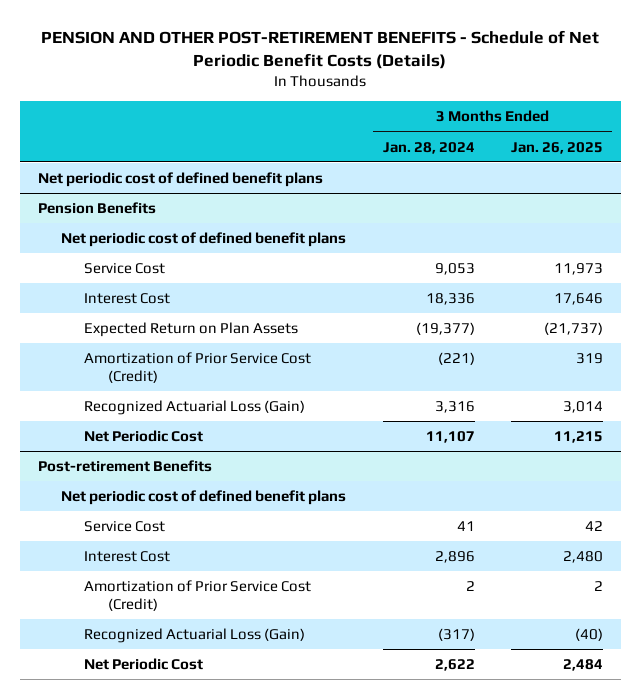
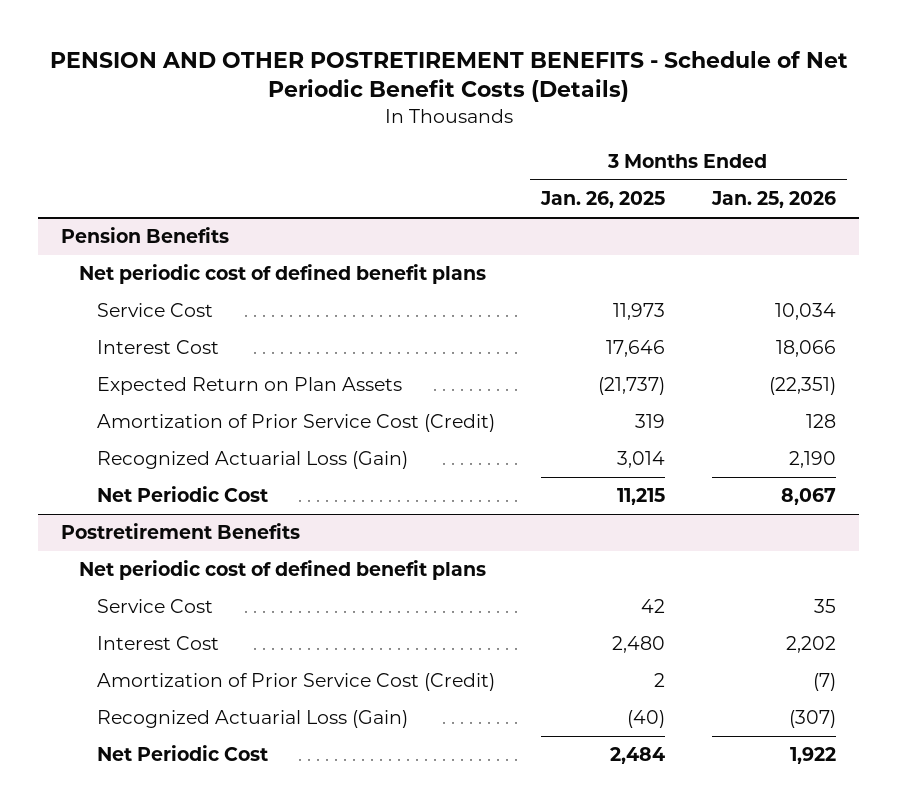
- PENSION AND OTHER POST-RETIREMENT BENEFITS - Schedule of Net Periodic Benefit Costs (Details)
+ PENSION AND OTHER POSTRETIREMENT BENEFITS - Schedule of Net Periodic Benefit Costs (Details)
- | 3 Months Ended Jan. 28, 2024 | 3 Months Ended Jan. 26, 2025
+ | 3 Months Ended Jan. 26, 2025 | 3 Months Ended Jan. 25, 2026
- Net periodic cost of defined benefit plans
- Post-retirement Benefits
+ Postretirement Benefits

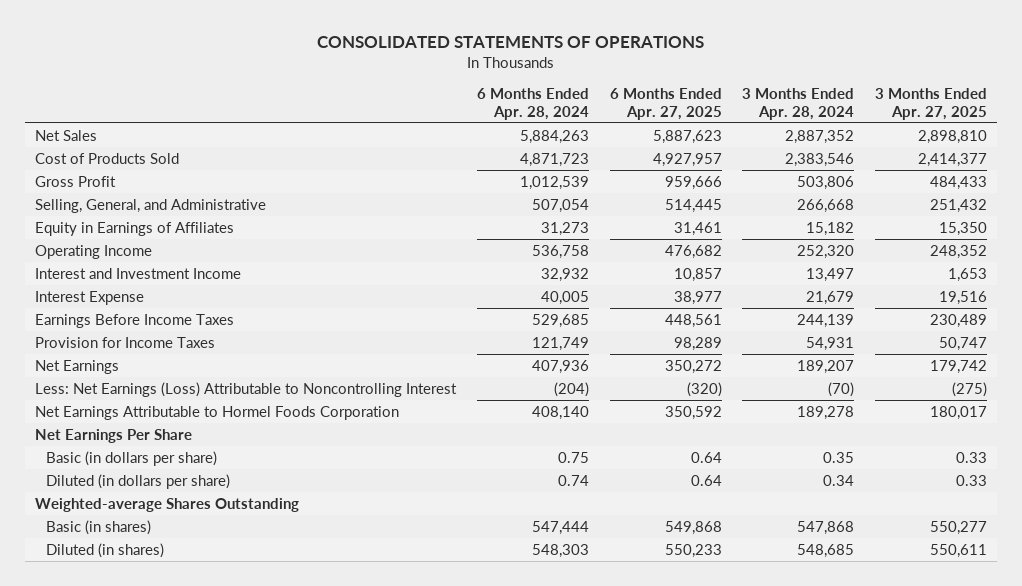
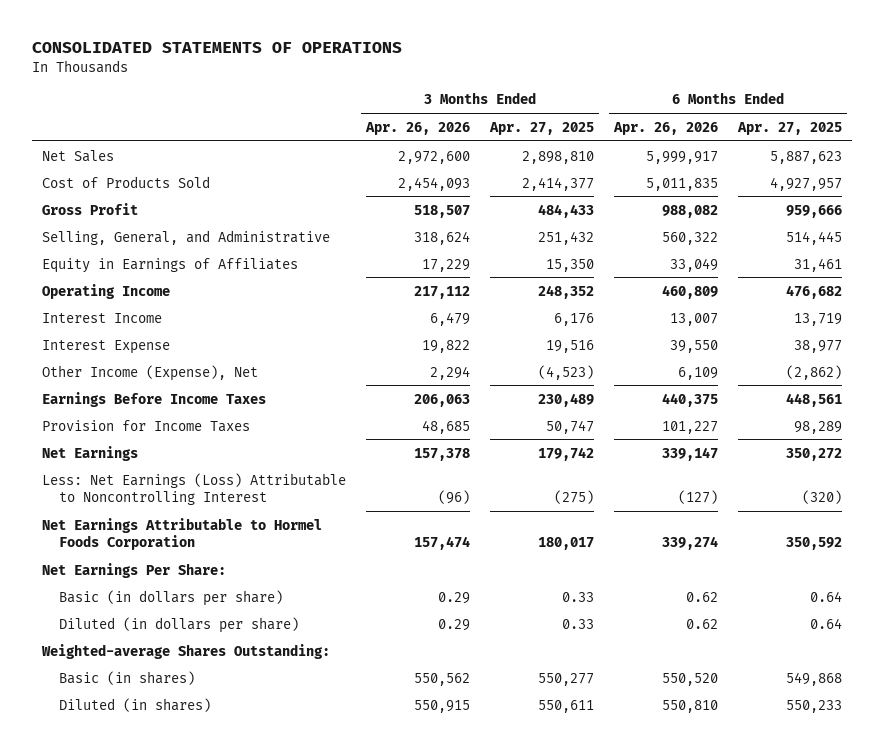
- | 6 Months Ended Apr. 28, 2024 | 6 Months Ended Apr. 27, 2025 | 3 Months Ended Apr. 28, 2024 | 3 Months Ended Apr. 27, 2025
+ | 3 Months Ended Apr. 26, 2026 | 3 Months Ended Apr. 27, 2025 | 6 Months Ended Apr. 26, 2026 | 6 Months Ended Apr. 27, 2025
- Interest and Investment Income | 32,932 | 10,857 | 13,497 | 1,653
+ Interest Income | 6,479 | 6,176 | 13,007 | 13,719
+ Other Income (Expense), Net | 2,294 | (4,523) | 6,109 | (2,862)
- Net Earnings Per Share
+ Net Earnings Per Share:
- Weighted-average Shares Outstanding
+ Weighted-average Shares Outstanding:

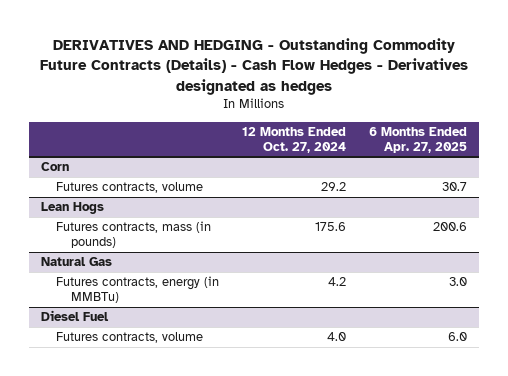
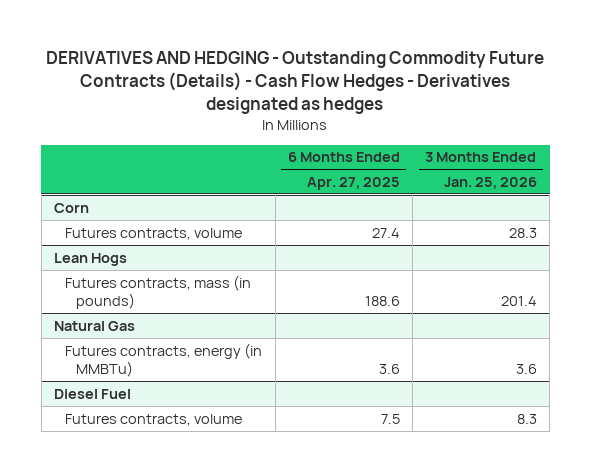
- | 12 Months Ended Oct. 27, 2024 | 6 Months Ended Apr. 27, 2025
+ | 6 Months Ended Apr. 27, 2025 | 3 Months Ended Jan. 25, 2026
@ Corn
- Futures contracts, volume | 29.2 | 30.7
+ Futures contracts, volume | 27.4 | 28.3
@ Lean Hogs
- Futures contracts, mass (in pounds) | 175.6 | 200.6
+ Futures contracts, mass (in pounds) | 188.6 | 201.4
@ Natural Gas
- Futures contracts, energy (in MMBTu) | 4.2 | 3.0
+ Futures contracts, energy (in MMBTu) | 3.6 | 3.6
@ Diesel Fuel
- Futures contracts, volume | 4.0 | 6.0
+ Futures contracts, volume | 7.5 | 8.3

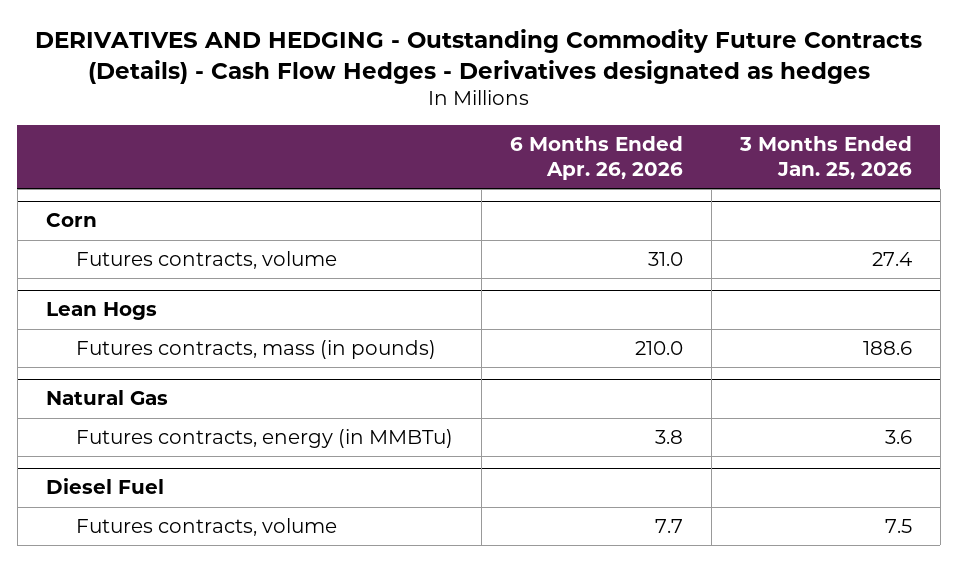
- | 6 Months Ended Apr. 27, 2025 | 3 Months Ended Jan. 25, 2026
+ | 6 Months Ended Apr. 26, 2026 | 3 Months Ended Jan. 25, 2026
@ Corn
- Futures contracts, volume | 27.4 | 28.3
+ Futures contracts, volume | 31.0 | 27.4
@ Lean Hogs
- Futures contracts, mass (in pounds) | 188.6 | 201.4
+ Futures contracts, mass (in pounds) | 210.0 | 188.6
@ Diesel Fuel
- Futures contracts, volume | 7.5 | 8.3
+ Futures contracts, volume | 7.7 | 7.5

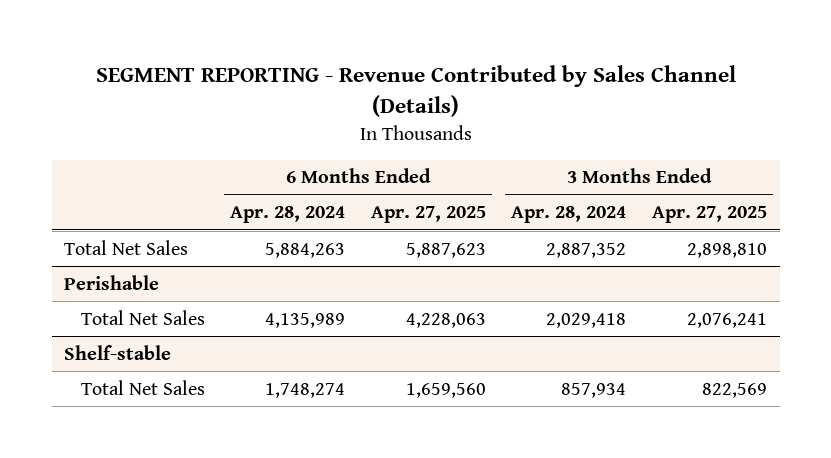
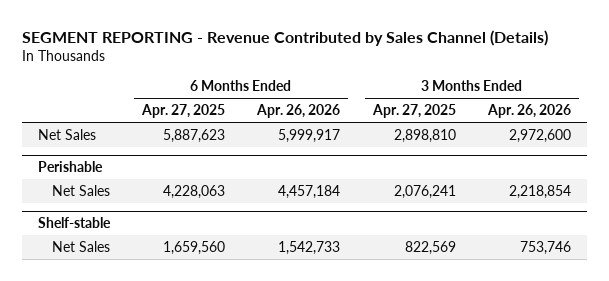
- | 6 Months Ended Apr. 28, 2024 | 6 Months Ended Apr. 27, 2025 | 3 Months Ended Apr. 28, 2024 | 3 Months Ended Apr. 27, 2025
+ | 6 Months Ended Apr. 27, 2025 | 6 Months Ended Apr. 26, 2026 | 3 Months Ended Apr. 27, 2025 | 3 Months Ended Apr. 26, 2026
- Total Net Sales | 5,884,263 | 5,887,623 | 2,887,352 | 2,898,810
+ Net Sales | 5,887,623 | 5,999,917 | 2,898,810 | 2,972,600
@ Perishable
- Total Net Sales | 4,135,989 | 4,228,063 | 2,029,418 | 2,076,241
+ Net Sales | 4,228,063 | 4,457,184 | 2,076,241 | 2,218,854
@ Shelf-stable
- Total Net Sales | 1,748,274 | 1,659,560 | 857,934 | 822,569
+ Net Sales | 1,659,560 | 1,542,733 | 822,569 | 753,746

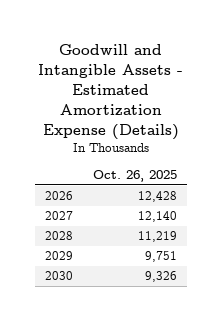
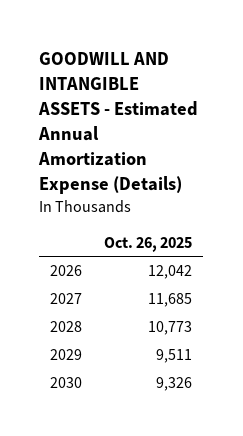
- Goodwill and Intangible Assets - Estimated Amortization Expense (Details)
+ GOODWILL AND INTANGIBLE ASSETS - Estimated Annual Amortization Expense (Details)
- 2026 | 12,428
- 2027 | 12,140
- 2028 | 11,219
- 2029 | 9,751
+ 2026 | 12,042
+ 2027 | 11,685
+ 2028 | 10,773
+ 2029 | 9,511

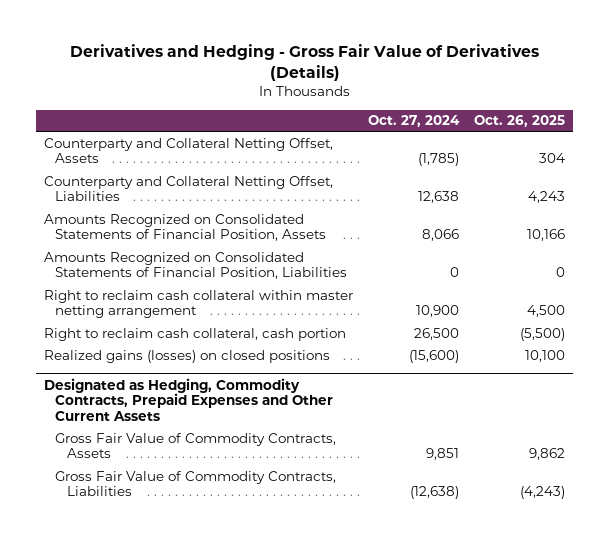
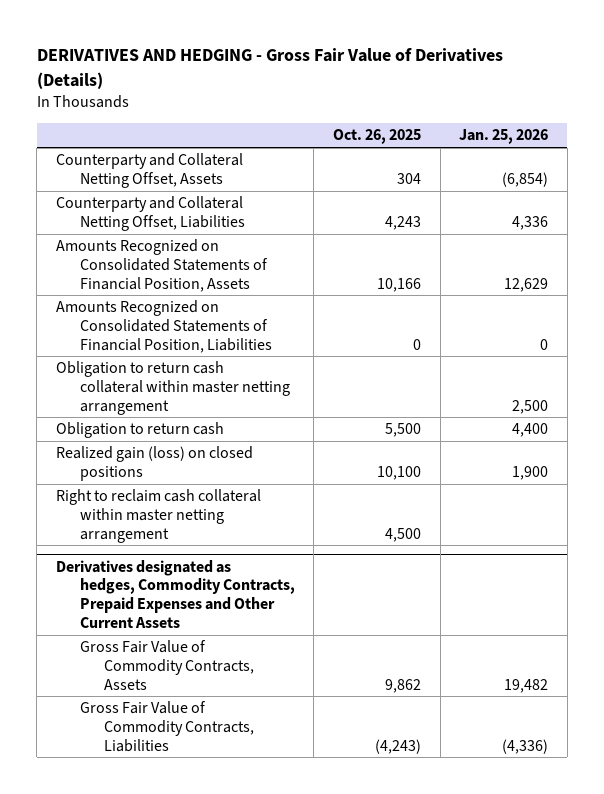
- Derivatives and Hedging - Gross Fair Value of Derivatives (Details)
+ DERIVATIVES AND HEDGING - Gross Fair Value of Derivatives (Details)
- | Oct. 27, 2024 | Oct. 26, 2025
+ | Oct. 26, 2025 | Jan. 25, 2026
+ Obligation to return cash collateral within master netting arrangement | | 2,500
+ Obligation to return cash | 5,500 | 4,400
+ Realized gain (loss) on closed positions | 10,100 | 1,900
- Right to reclaim cash collateral, cash portion | 26,500 | (5,500)
- Realized gains (losses) on closed positions | (15,600) | 10,100
- Designated as Hedging, Commodity Contracts, Prepaid Expenses and Other Current Assets
+ Derivatives designated as hedges, Commodity Contracts, Prepaid Expenses and Other Current Assets

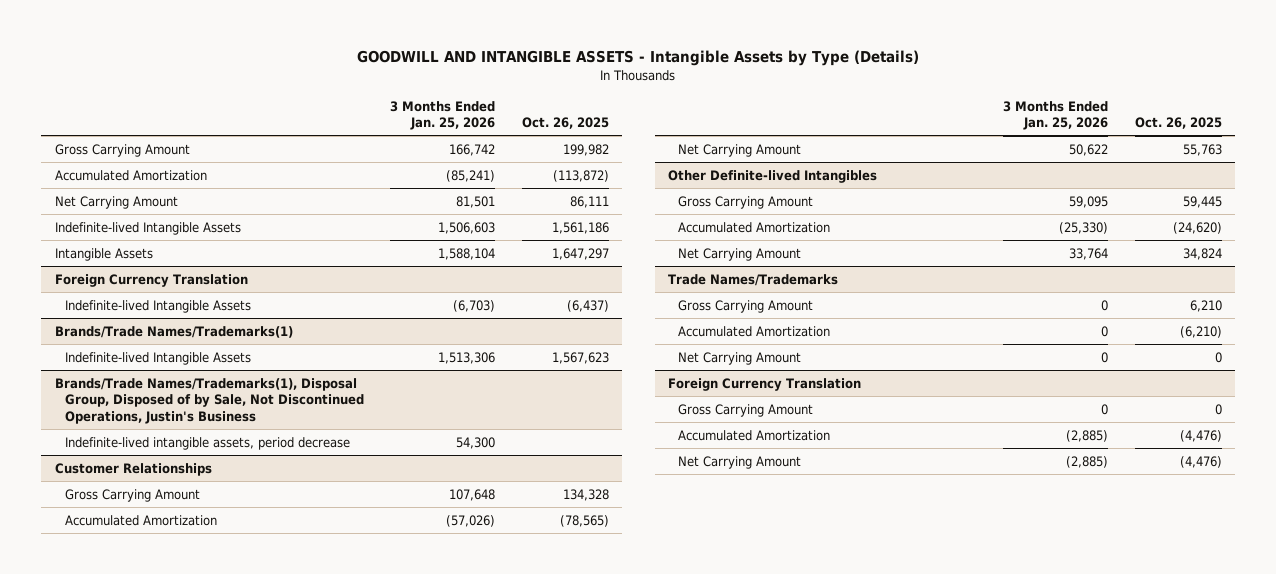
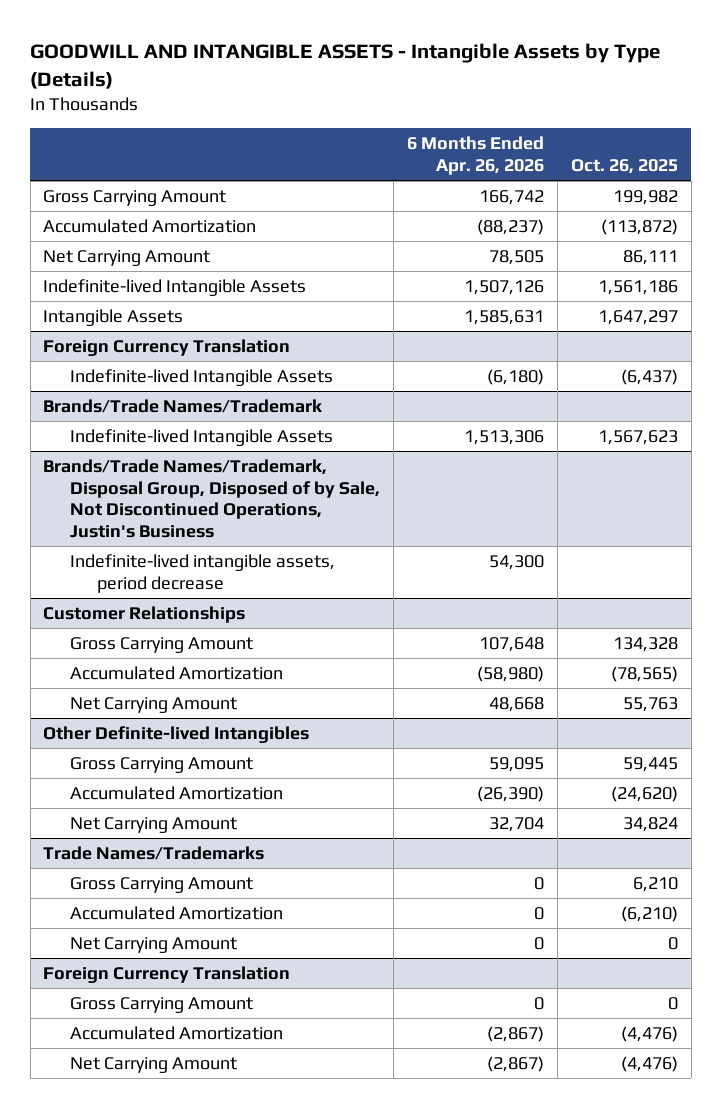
- | 3 Months Ended Jan. 25, 2026 | Oct. 26, 2025
+ | 6 Months Ended Apr. 26, 2026 | Oct. 26, 2025
- Brands/Trade Names/Trademarks(1)
+ Brands/Trade Names/Trademark
- Brands/Trade Names/Trademarks(1), Disposal Group, Disposed of by Sale, Not Discontinued Operations, Justin's Business
+ Brands/Trade Names/Trademark, Disposal Group, Disposed of by Sale, Not Discontinued Operations, Justin's Business

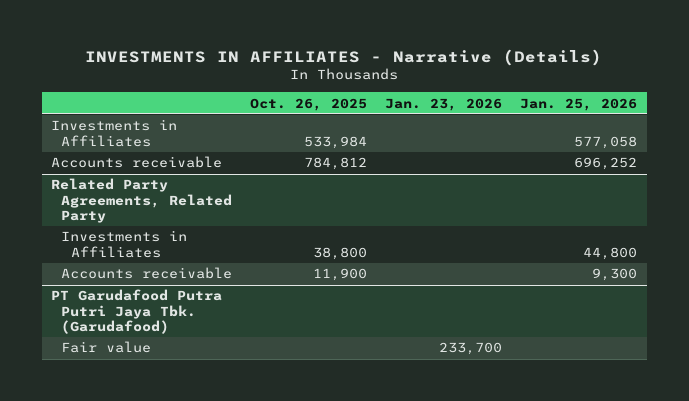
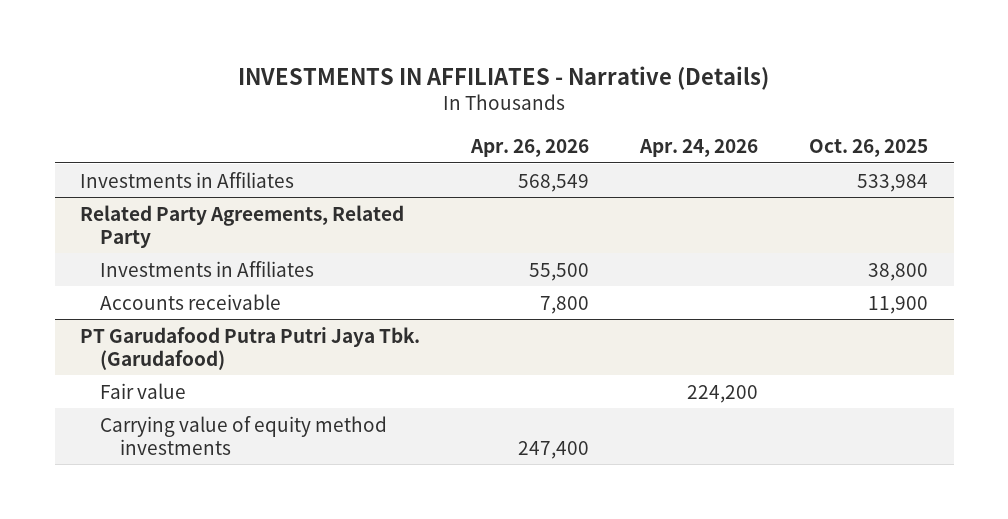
- | Oct. 26, 2025 | Jan. 23, 2026 | Jan. 25, 2026
+ | Apr. 26, 2026 | Apr. 24, 2026 | Oct. 26, 2025
- Accounts receivable | 784,812 | | 696,252
@ PT Garudafood Putra Putri Jaya Tbk. (Garudafood)
+ Carrying value of equity method investments | 247,400 | |

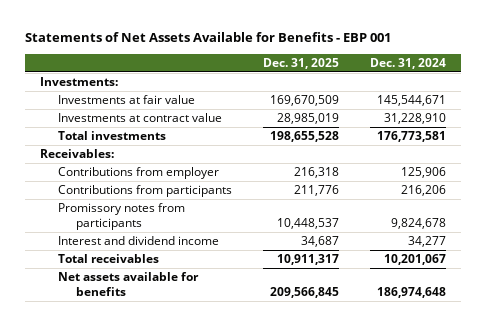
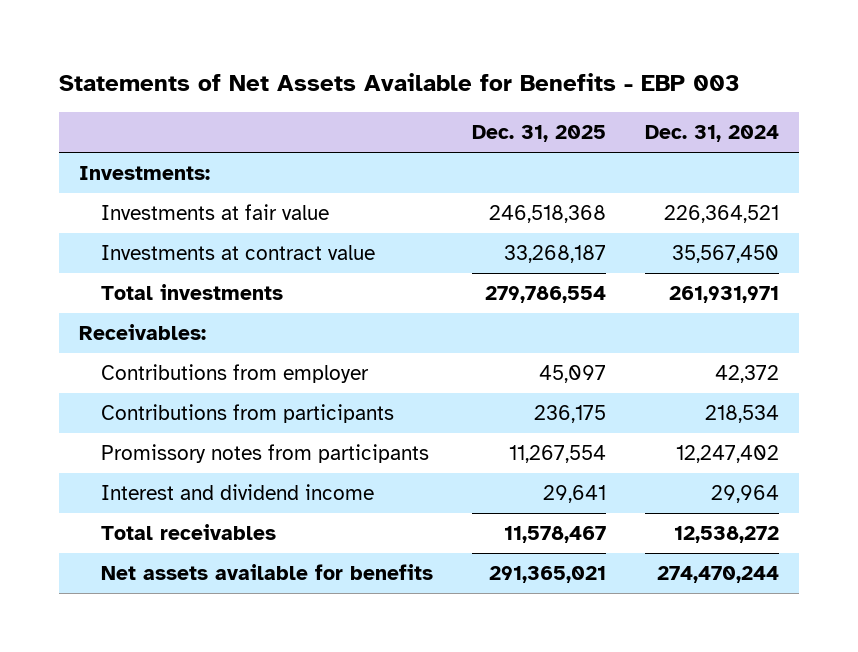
- Statements of Net Assets Available for Benefits - EBP 001
+ Statements of Net Assets Available for Benefits - EBP 003
- Investments at fair value | 169,670,509 | 145,544,671
- Investments at contract value | 28,985,019 | 31,228,910
- Total investments | 198,655,528 | 176,773,581
+ Investments at fair value | 246,518,368 | 226,364,521
+ Investments at contract value | 33,268,187 | 35,567,450
+ Total investments | 279,786,554 | 261,931,971
- Contributions from employer | 216,318 | 125,906
- Contributions from participants | 211,776 | 216,206
- Promissory notes from participants | 10,448,537 | 9,824,678
- Interest and dividend income | 34,687 | 34,277
- Total receivables | 10,911,317 | 10,201,067
- Net assets available for benefits | 209,566,845 | 186,974,648
+ Contributions from employer | 45,097 | 42,372
+ Contributions from participants | 236,175 | 218,534
+ Promissory notes from participants | 11,267,554 | 12,247,402
+ Interest and dividend income | 29,641 | 29,964
+ Total receivables | 11,578,467 | 12,538,272
+ Net assets available for benefits | 291,365,021 | 274,470,244

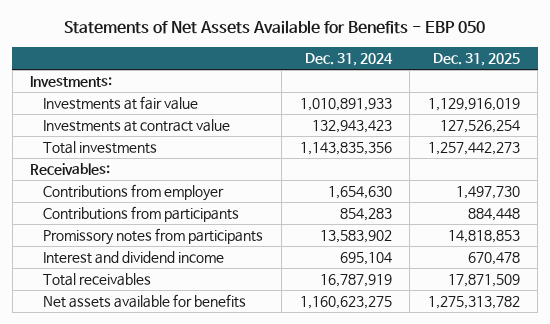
- Statements of Net Assets Available for Benefits - EBP 003
+ Statements of Net Assets Available for Benefits - EBP 050
- | Dec. 31, 2025 | Dec. 31, 2024
+ | Dec. 31, 2024 | Dec. 31, 2025
- Investments at fair value | 246,518,368 | 226,364,521
- Investments at contract value | 33,268,187 | 35,567,450
- Total investments | 279,786,554 | 261,931,971
+ Investments at fair value | 1,010,891,933 | 1,129,916,019
+ Investments at contract value | 132,943,423 | 127,526,254
+ Total investments | 1,143,835,356 | 1,257,442,273
- Contributions from employer | 45,097 | 42,372
- Contributions from participants | 236,175 | 218,534
- Promissory notes from participants | 11,267,554 | 12,247,402
- Interest and dividend income | 29,641 | 29,964
- Total receivables | 11,578,467 | 12,538,272
- Net assets available for benefits | 291,365,021 | 274,470,244
+ Contributions from employer | 1,654,630 | 1,497,730
+ Contributions from participants | 854,283 | 884,448
+ Promissory notes from participants | 13,583,902 | 14,818,853
+ Interest and dividend income | 695,104 | 670,478
+ Total receivables | 16,787,919 | 17,871,509
+ Net assets available for benefits | 1,160,623,275 | 1,275,313,782

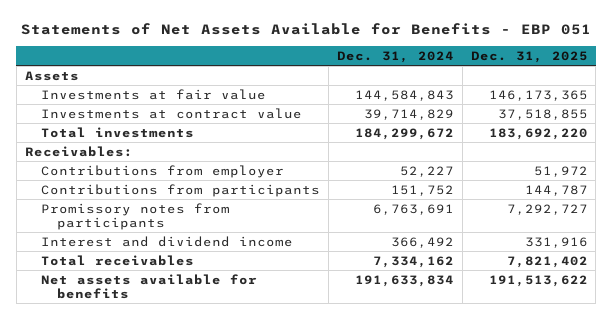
- Statements of Net Assets Available for Benefits - EBP 050
+ Statements of Net Assets Available for Benefits - EBP 051
- Investments:
- Investments at fair value | 1,010,891,933 | 1,129,916,019
- Investments at contract value | 132,943,423 | 127,526,254
- Total investments | 1,143,835,356 | 1,257,442,273
+ Assets
+ Investments at fair value | 144,584,843 | 146,173,365
+ Investments at contract value | 39,714,829 | 37,518,855
+ Total investments | 184,299,672 | 183,692,220
- Contributions from employer | 1,654,630 | 1,497,730
- Contributions from participants | 854,283 | 884,448
- Promissory notes from participants | 13,583,902 | 14,818,853
- Interest and dividend income | 695,104 | 670,478
- Total receivables | 16,787,919 | 17,871,509
- Net assets available for benefits | 1,160,623,275 | 1,275,313,782
+ Contributions from employer | 52,227 | 51,972
+ Contributions from participants | 151,752 | 144,787
+ Promissory notes from participants | 6,763,691 | 7,292,727
+ Interest and dividend income | 366,492 | 331,916
+ Total receivables | 7,334,162 | 7,821,402
+ Net assets available for benefits | 191,633,834 | 191,513,622

